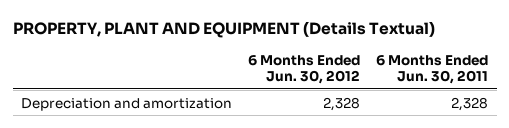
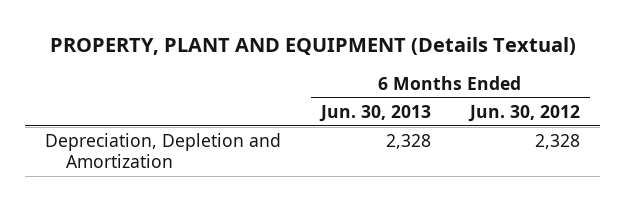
- | 6 Months Ended Jun. 30, 2012 | 6 Months Ended Jun. 30, 2011
+ | 6 Months Ended Jun. 30, 2013 | 6 Months Ended Jun. 30, 2012
- Depreciation and amortization | 2,328 | 2,328
+ Depreciation, Depletion and Amortization | 2,328 | 2,328

